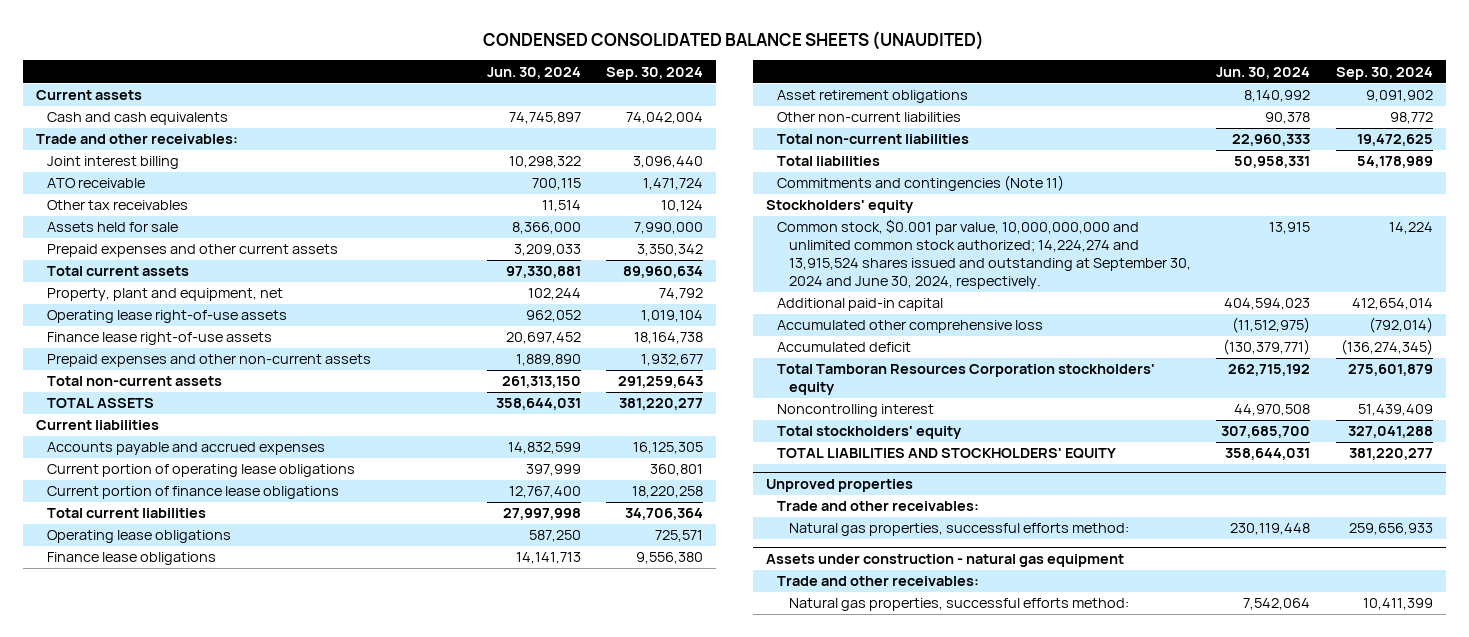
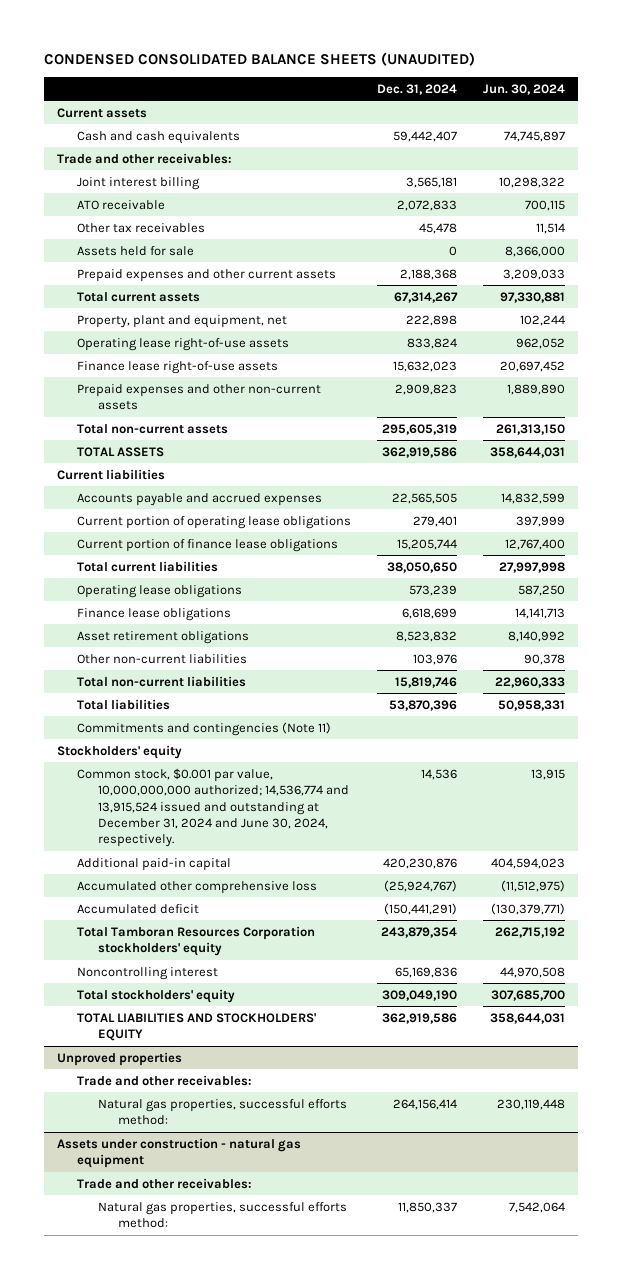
- | Jun. 30, 2024 | Sep. 30, 2024
+ | Dec. 31, 2024 | Jun. 30, 2024
- Common stock, $0.001 par value, 10,000,000,000 and unlimited common stock authorized; 14,224,274 and 13,915,524 shares issued and outstanding at September 30, 2024 and June 30, 2024, respectively. | 13,915 | 14,224
+ Common stock, $0.001 par value, 10,000,000,000 authorized; 14,536,774 and 13,915,524 issued and outstanding at December 31, 2024 and June 30, 2024, respectively. | 14,536 | 13,915

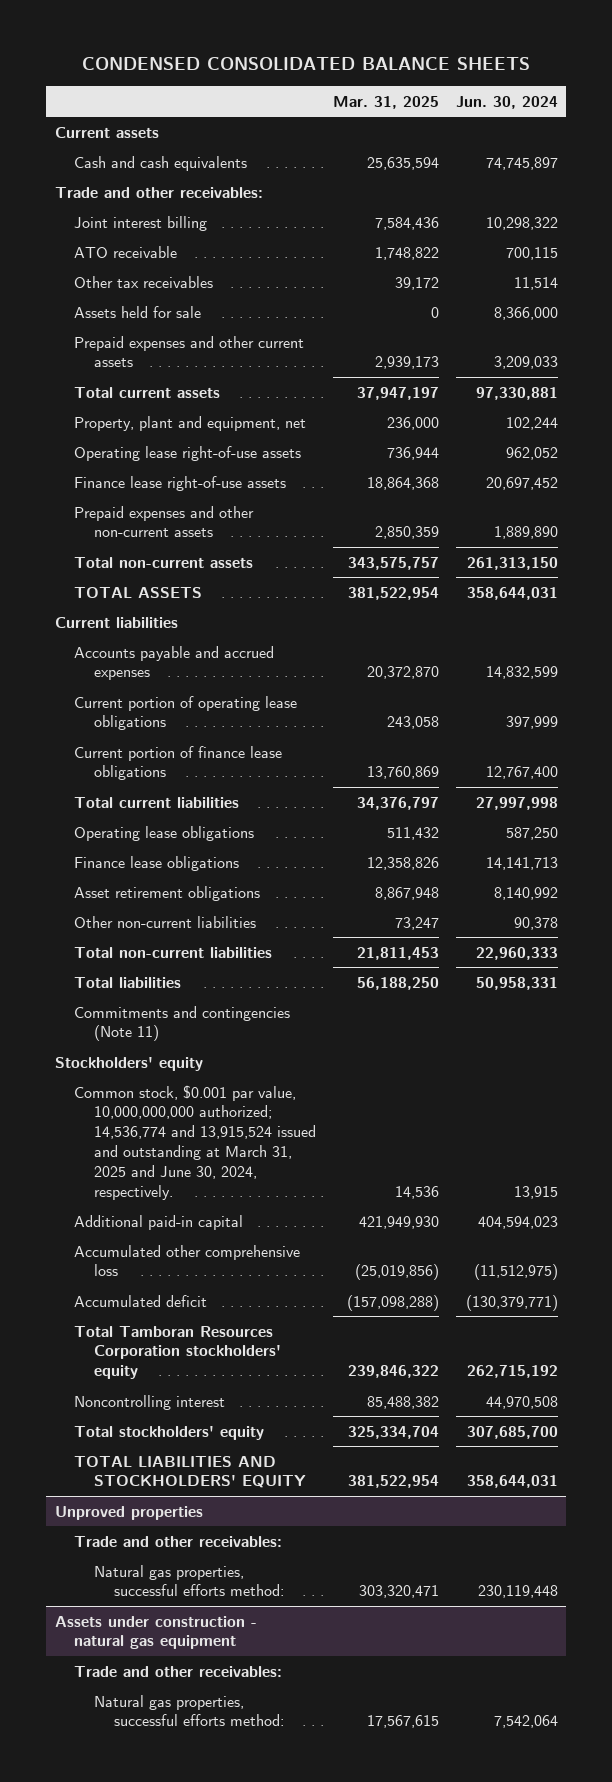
- CONDENSED CONSOLIDATED BALANCE SHEETS (UNAUDITED)
+ CONDENSED CONSOLIDATED BALANCE SHEETS
- | Dec. 31, 2024 | Jun. 30, 2024
+ | Mar. 31, 2025 | Jun. 30, 2024
- Common stock, $0.001 par value, 10,000,000,000 authorized; 14,536,774 and 13,915,524 issued and outstanding at December 31, 2024 and June 30, 2024, respectively. | 14,536 | 13,915
+ Common stock, $0.001 par value, 10,000,000,000 authorized; 14,536,774 and 13,915,524 issued and outstanding at March 31, 2025 and June 30, 2024, respectively. | 14,536 | 13,915

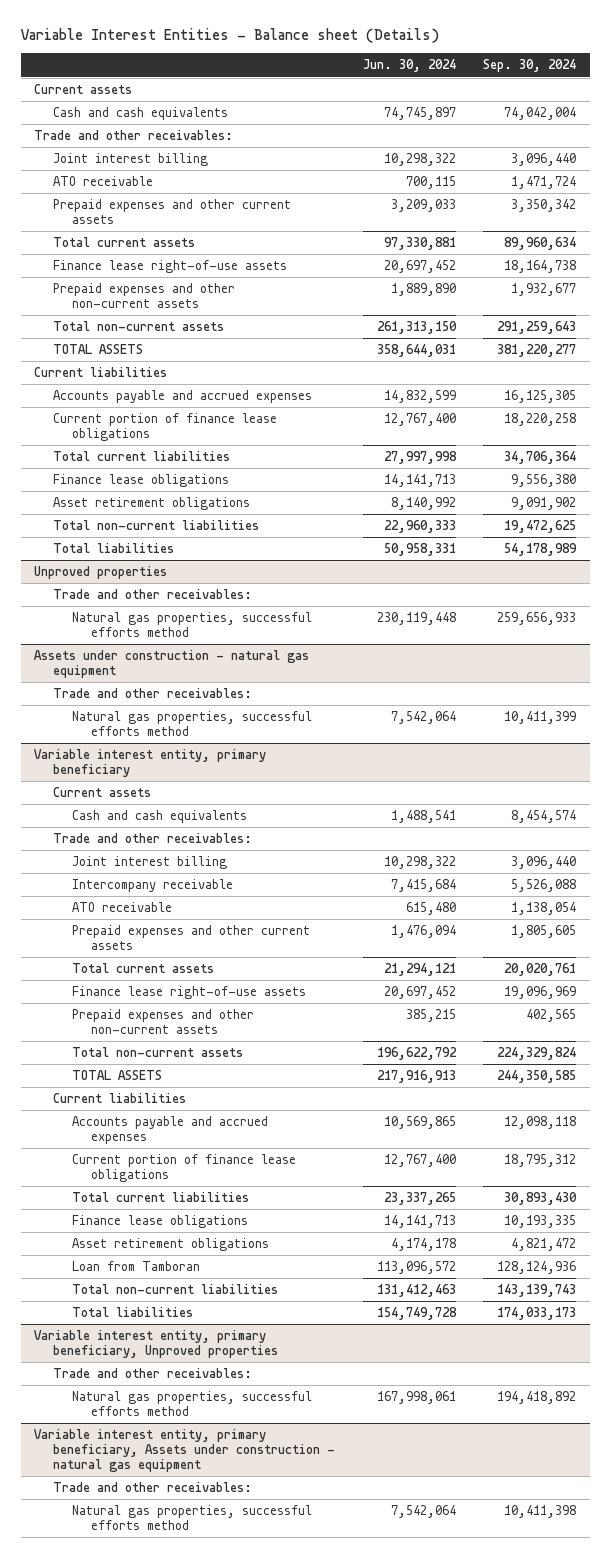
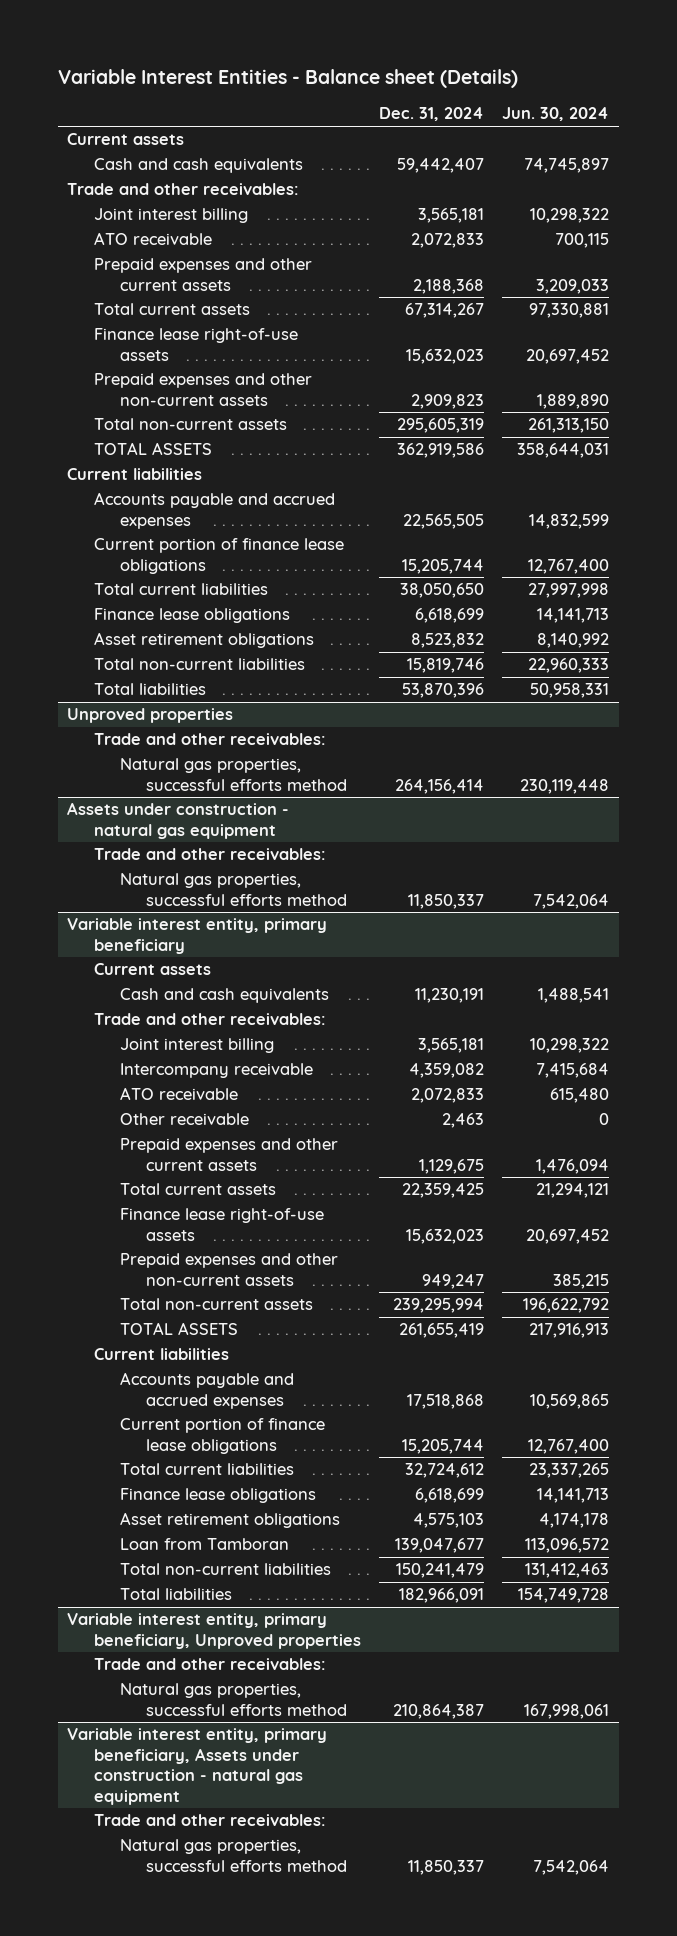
- | Jun. 30, 2024 | Sep. 30, 2024
+ | Dec. 31, 2024 | Jun. 30, 2024
@ Variable interest entity, primary beneficiary
+ Other receivable | 2,463 | 0

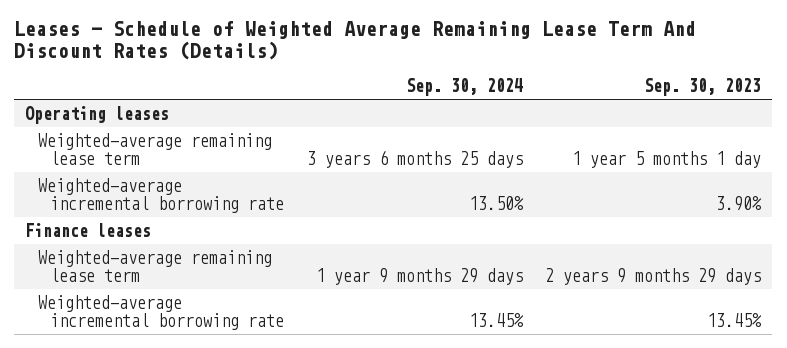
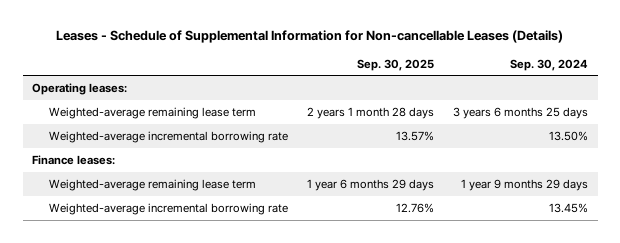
- Leases - Schedule of Weighted Average Remaining Lease Term And Discount Rates (Details)
+ Leases - Schedule of Supplemental Information for Non-cancellable Leases (Details)
- | Sep. 30, 2024 | Sep. 30, 2023
+ | Sep. 30, 2025 | Sep. 30, 2024
- Operating leases
+ Operating leases:
- Finance leases
+ Finance leases:

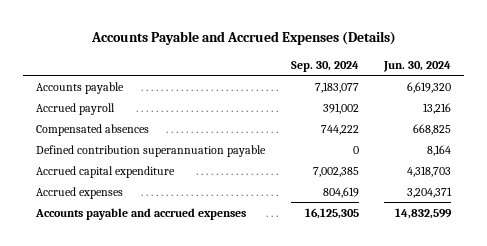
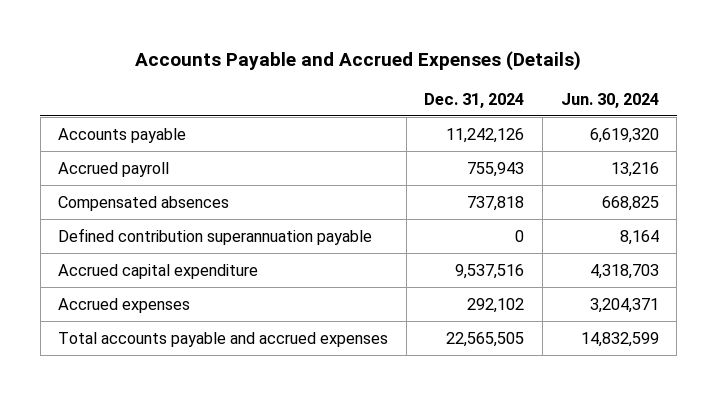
- | Sep. 30, 2024 | Jun. 30, 2024
+ | Dec. 31, 2024 | Jun. 30, 2024
- Accounts payable and accrued expenses | 16,125,305 | 14,832,599
+ Total accounts payable and accrued expenses | 22,565,505 | 14,832,599

